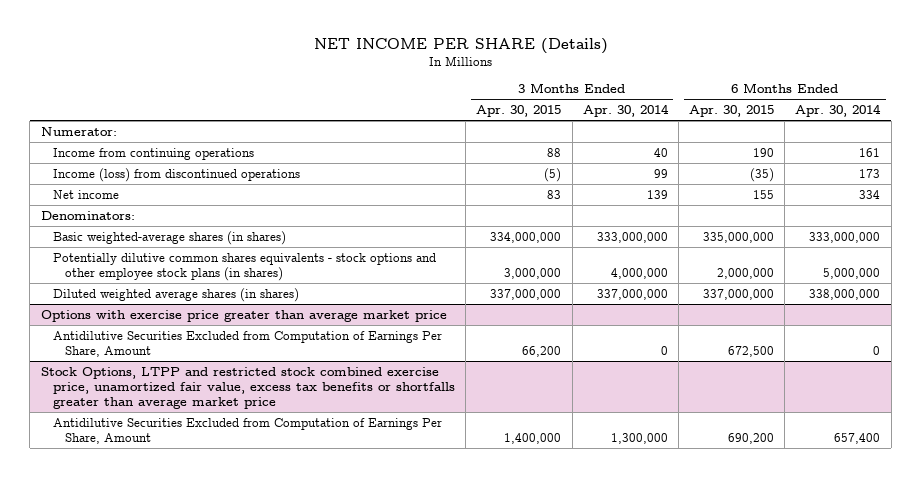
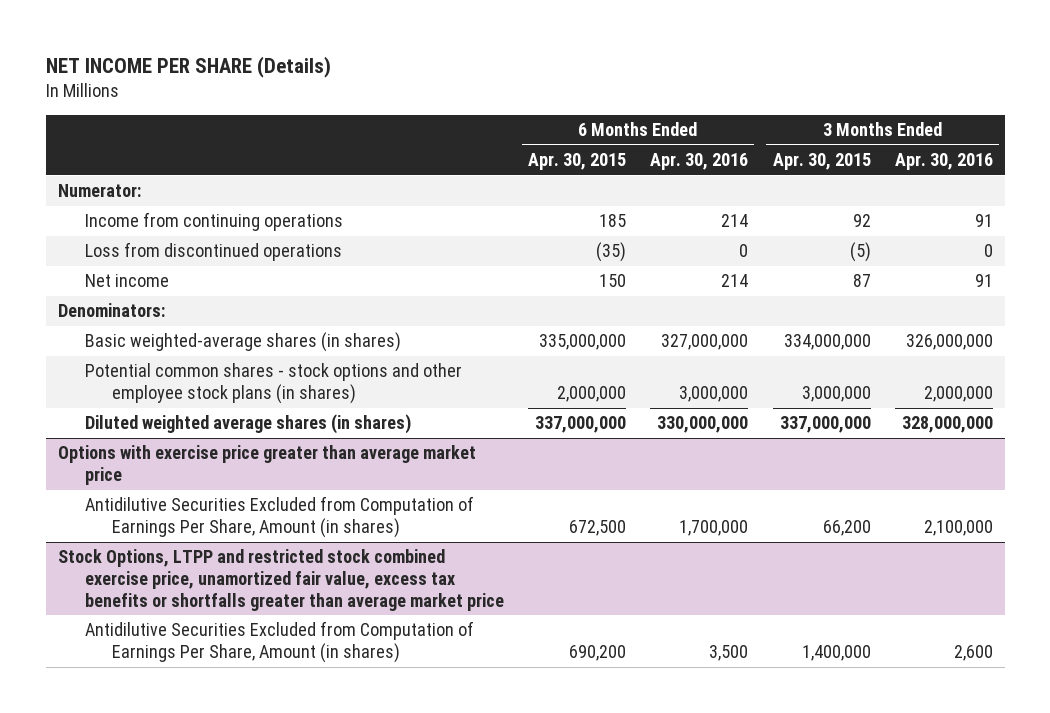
- | 3 Months Ended Apr. 30, 2015 | 3 Months Ended Apr. 30, 2014 | 6 Months Ended Apr. 30, 2015 | 6 Months Ended Apr. 30, 2014
+ | 6 Months Ended Apr. 30, 2015 | 6 Months Ended Apr. 30, 2016 | 3 Months Ended Apr. 30, 2015 | 3 Months Ended Apr. 30, 2016
- Income from continuing operations | 88 | 40 | 190 | 161
- Income (loss) from discontinued operations | (5) | 99 | (35) | 173
- Net income | 83 | 139 | 155 | 334
+ Income from continuing operations | 185 | 214 | 92 | 91
+ Loss from discontinued operations | (35) | 0 | (5) | 0
+ Net income | 150 | 214 | 87 | 91
- Potentially dilutive common shares equivalents - stock options and other employee stock plans (in shares) | 3,000,000 | 4,000,000 | 2,000,000 | 5,000,000
+ Potential common shares - stock options and other employee stock plans (in shares) | 2,000,000 | 3,000,000 | 3,000,000 | 2,000,000
@ Options with exercise price greater than average market price
- Antidilutive Securities Excluded from Computation of Earnings Per Share, Amount | 66,200 | 0 | 672,500 | 0
+ Antidilutive Securities Excluded from Computation of Earnings Per Share, Amount (in shares) | 672,500 | 1,700,000 | 66,200 | 2,100,000
@ Stock Options, LTPP and restricted stock combined exercise price, unamortized fair value, excess tax benefits or shortfalls greater than average market price
- Antidilutive Securities Excluded from Computation of Earnings Per Share, Amount | 1,400,000 | 1,300,000 | 690,200 | 657,400
+ Antidilutive Securities Excluded from Computation of Earnings Per Share, Amount (in shares) | 690,200 | 3,500 | 1,400,000 | 2,600

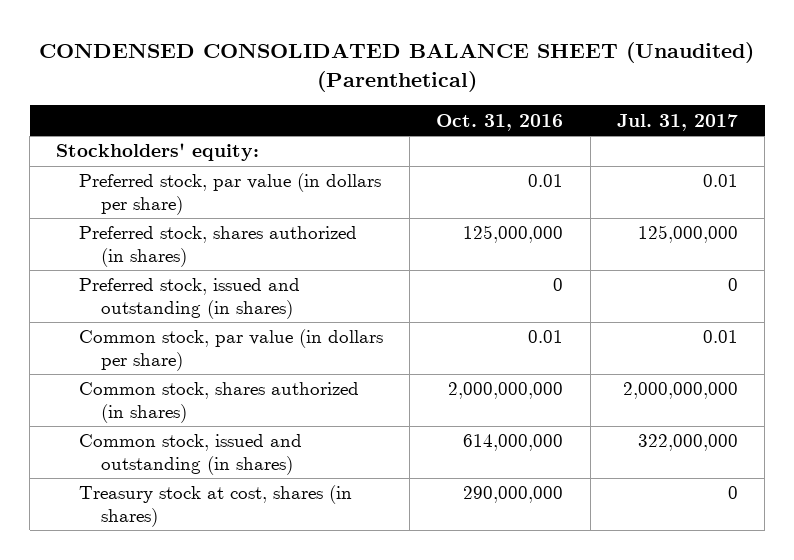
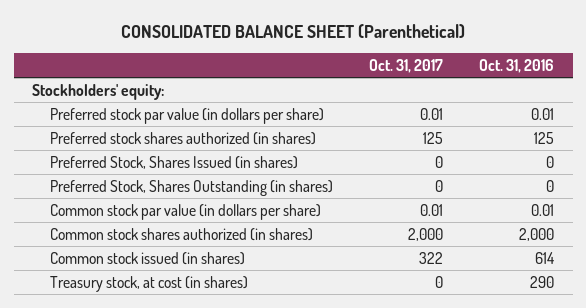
- CONDENSED CONSOLIDATED BALANCE SHEET (Unaudited) (Parenthetical)
+ CONSOLIDATED BALANCE SHEET (Parenthetical)
- | Oct. 31, 2016 | Jul. 31, 2017
+ | Oct. 31, 2017 | Oct. 31, 2016
- Preferred stock, par value (in dollars per share) | 0.01 | 0.01
- Preferred stock, shares authorized (in shares) | 125,000,000 | 125,000,000
- Preferred stock, issued and outstanding (in shares) | 0 | 0
- Common stock, par value (in dollars per share) | 0.01 | 0.01
- Common stock, shares authorized (in shares) | 2,000,000,000 | 2,000,000,000
- Common stock, issued and outstanding (in shares) | 614,000,000 | 322,000,000
- Treasury stock at cost, shares (in shares) | 290,000,000 | 0
+ Preferred stock par value (in dollars per share) | 0.01 | 0.01
+ Preferred stock shares authorized (in shares) | 125 | 125
+ Preferred Stock, Shares Issued (in shares) | 0 | 0
+ Preferred Stock, Shares Outstanding (in shares) | 0 | 0
+ Common stock par value (in dollars per share) | 0.01 | 0.01
+ Common stock shares authorized (in shares) | 2,000 | 2,000
+ Common stock issued (in shares) | 322 | 614
+ Treasury stock, at cost (in shares) | 0 | 290

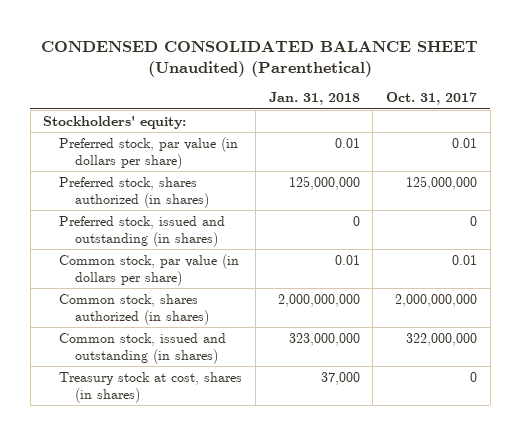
- CONSOLIDATED BALANCE SHEET (Parenthetical)
+ CONDENSED CONSOLIDATED BALANCE SHEET (Unaudited) (Parenthetical)
- | Oct. 31, 2017 | Oct. 31, 2016
+ | Jan. 31, 2018 | Oct. 31, 2017
- Preferred stock par value (in dollars per share) | 0.01 | 0.01
- Preferred stock shares authorized (in shares) | 125 | 125
- Preferred Stock, Shares Issued (in shares) | 0 | 0
- Preferred Stock, Shares Outstanding (in shares) | 0 | 0
- Common stock par value (in dollars per share) | 0.01 | 0.01
- Common stock shares authorized (in shares) | 2,000 | 2,000
- Common stock issued (in shares) | 322 | 614
- Treasury stock, at cost (in shares) | 0 | 290
+ Preferred stock, par value (in dollars per share) | 0.01 | 0.01
+ Preferred stock, shares authorized (in shares) | 125,000,000 | 125,000,000
+ Preferred stock, issued and outstanding (in shares) | 0 | 0
+ Common stock, par value (in dollars per share) | 0.01 | 0.01
+ Common stock, shares authorized (in shares) | 2,000,000,000 | 2,000,000,000
+ Common stock, issued and outstanding (in shares) | 323,000,000 | 322,000,000
+ Treasury stock at cost, shares (in shares) | 37,000 | 0

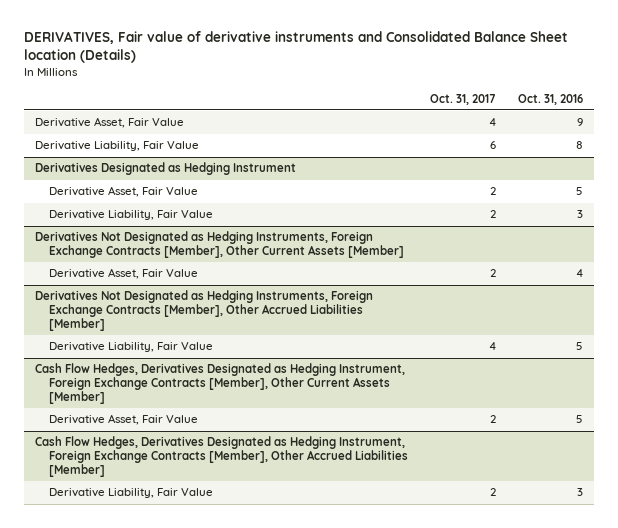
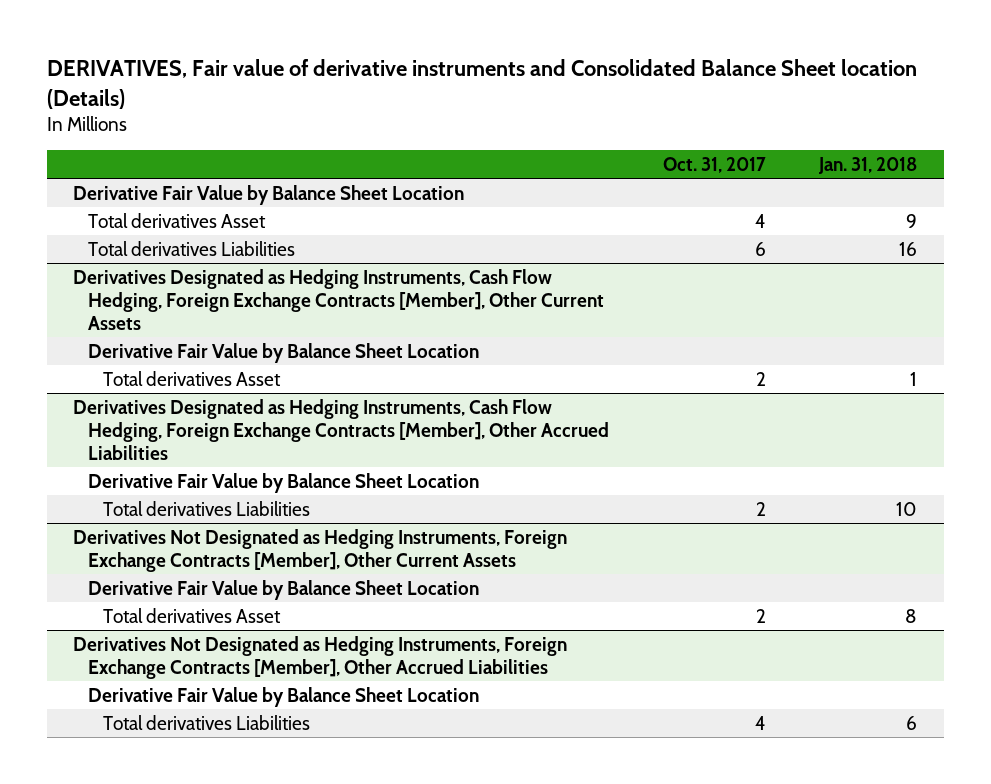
- | Oct. 31, 2017 | Oct. 31, 2016
+ | Oct. 31, 2017 | Jan. 31, 2018
- Derivative Asset, Fair Value | 4 | 9
- Derivative Liability, Fair Value | 6 | 8
- Derivatives Designated as Hedging Instrument
- Derivative Asset, Fair Value | 2 | 5
- Derivative Liability, Fair Value | 2 | 3
- Derivatives Not Designated as Hedging Instruments, Foreign Exchange Contracts [Member], Other Current Assets [Member]
- Derivative Asset, Fair Value | 2 | 4
- Derivatives Not Designated as Hedging Instruments, Foreign Exchange Contracts [Member], Other Accrued Liabilities [Member]
- Derivative Liability, Fair Value | 4 | 5
- Cash Flow Hedges, Derivatives Designated as Hedging Instrument, Foreign Exchange Contracts [Member], Other Current Assets [Member]
- Derivative Asset, Fair Value | 2 | 5
- Cash Flow Hedges, Derivatives Designated as Hedging Instrument, Foreign Exchange Contracts [Member], Other Accrued Liabilities [Member]
- Derivative Liability, Fair Value | 2 | 3
+ Derivative Fair Value by Balance Sheet Location
+ Total derivatives Asset | 4 | 9
+ Total derivatives Liabilities | 6 | 16
+ Derivatives Designated as Hedging Instruments, Cash Flow Hedging, Foreign Exchange Contracts [Member], Other Current Assets
+ Derivative Fair Value by Balance Sheet Location
+ Total derivatives Asset | 2 | 1
+ Derivatives Designated as Hedging Instruments, Cash Flow Hedging, Foreign Exchange Contracts [Member], Other Accrued Liabilities
+ Derivative Fair Value by Balance Sheet Location
+ Total derivatives Liabilities | 2 | 10
+ Derivatives Not Designated as Hedging Instruments, Foreign Exchange Contracts [Member], Other Current Assets
+ Derivative Fair Value by Balance Sheet Location
+ Total derivatives Asset | 2 | 8
+ Derivatives Not Designated as Hedging Instruments, Foreign Exchange Contracts [Member], Other Accrued Liabilities
+ Derivative Fair Value by Balance Sheet Location
+ Total derivatives Liabilities | 4 | 6

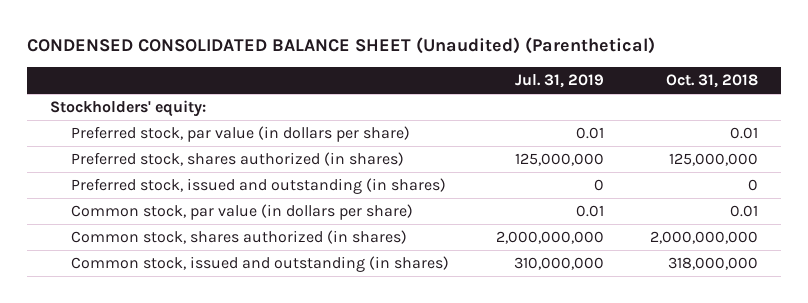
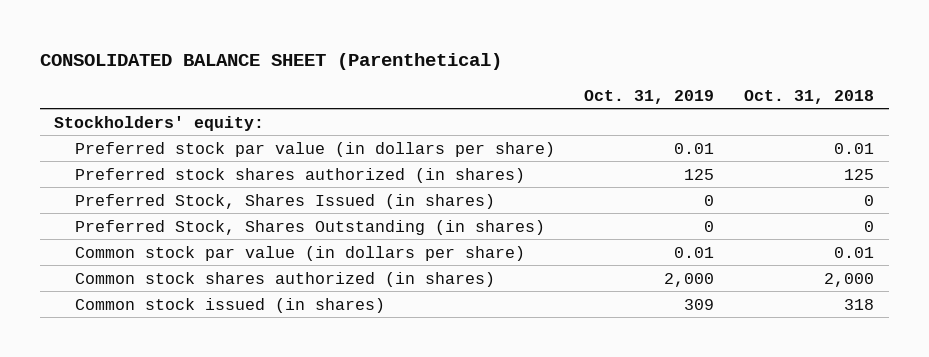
- CONDENSED CONSOLIDATED BALANCE SHEET (Unaudited) (Parenthetical)
+ CONSOLIDATED BALANCE SHEET (Parenthetical)
- | Jul. 31, 2019 | Oct. 31, 2018
+ | Oct. 31, 2019 | Oct. 31, 2018
- Preferred stock, par value (in dollars per share) | 0.01 | 0.01
- Preferred stock, shares authorized (in shares) | 125,000,000 | 125,000,000
- Preferred stock, issued and outstanding (in shares) | 0 | 0
- Common stock, par value (in dollars per share) | 0.01 | 0.01
- Common stock, shares authorized (in shares) | 2,000,000,000 | 2,000,000,000
- Common stock, issued and outstanding (in shares) | 310,000,000 | 318,000,000
+ Preferred stock par value (in dollars per share) | 0.01 | 0.01
+ Preferred stock shares authorized (in shares) | 125 | 125
+ Preferred Stock, Shares Issued (in shares) | 0 | 0
+ Preferred Stock, Shares Outstanding (in shares) | 0 | 0
+ Common stock par value (in dollars per share) | 0.01 | 0.01
+ Common stock shares authorized (in shares) | 2,000 | 2,000
+ Common stock issued (in shares) | 309 | 318

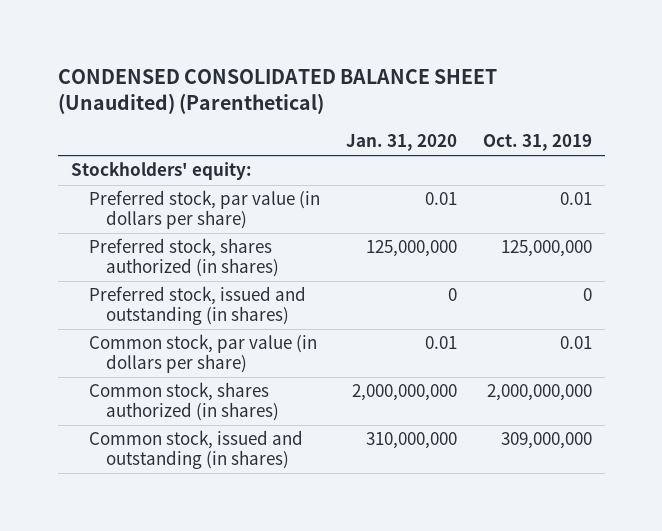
- CONSOLIDATED BALANCE SHEET (Parenthetical)
+ CONDENSED CONSOLIDATED BALANCE SHEET (Unaudited) (Parenthetical)
- | Oct. 31, 2019 | Oct. 31, 2018
+ | Jan. 31, 2020 | Oct. 31, 2019
- Preferred stock par value (in dollars per share) | 0.01 | 0.01
- Preferred stock shares authorized (in shares) | 125 | 125
- Preferred Stock, Shares Issued (in shares) | 0 | 0
- Preferred Stock, Shares Outstanding (in shares) | 0 | 0
- Common stock par value (in dollars per share) | 0.01 | 0.01
- Common stock shares authorized (in shares) | 2,000 | 2,000
- Common stock issued (in shares) | 309 | 318
+ Preferred stock, par value (in dollars per share) | 0.01 | 0.01
+ Preferred stock, shares authorized (in shares) | 125,000,000 | 125,000,000
+ Preferred stock, issued and outstanding (in shares) | 0 | 0
+ Common stock, par value (in dollars per share) | 0.01 | 0.01
+ Common stock, shares authorized (in shares) | 2,000,000,000 | 2,000,000,000
+ Common stock, issued and outstanding (in shares) | 310,000,000 | 309,000,000

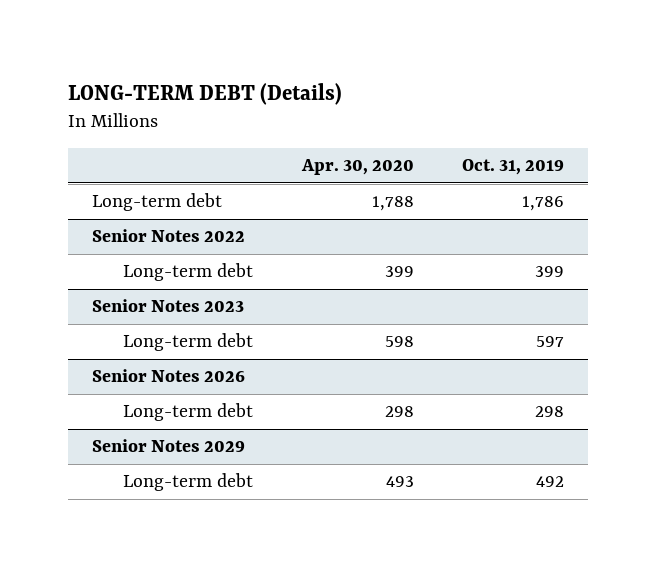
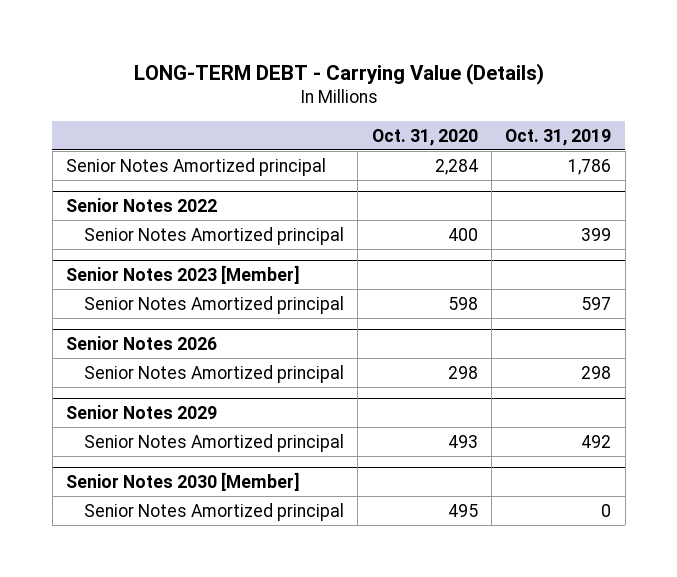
- LONG-TERM DEBT (Details)
+ LONG-TERM DEBT - Carrying Value (Details)
- | Apr. 30, 2020 | Oct. 31, 2019
+ | Oct. 31, 2020 | Oct. 31, 2019
- Long-term debt | 1,788 | 1,786
+ Senior Notes Amortized principal | 2,284 | 1,786
@ Senior Notes 2022
- Long-term debt | 399 | 399
- Senior Notes 2023
- Long-term debt | 598 | 597
@ Senior Notes 2022
+ Senior Notes Amortized principal | 400 | 399
+ Senior Notes 2023 [Member]
+ Senior Notes Amortized principal | 598 | 597
@ Senior Notes 2026
- Long-term debt | 298 | 298
+ Senior Notes Amortized principal | 298 | 298
@ Senior Notes 2029
- Long-term debt | 493 | 492
+ Senior Notes Amortized principal | 493 | 492
+ Senior Notes 2030 [Member]
+ Senior Notes Amortized principal | 495 | 0

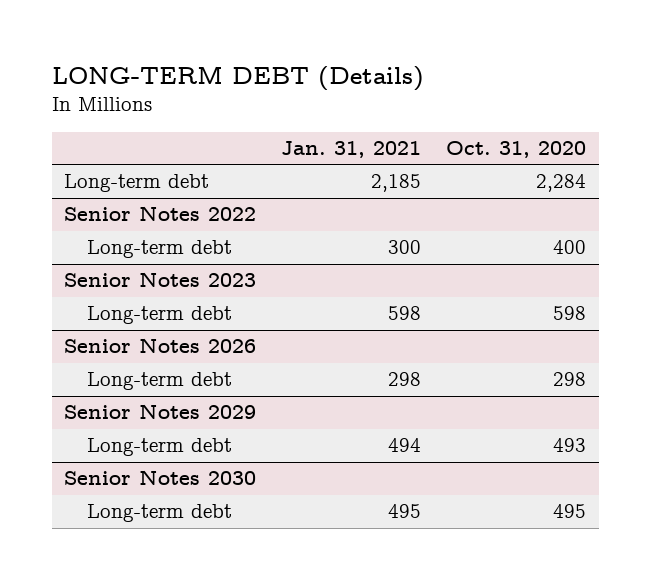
- LONG-TERM DEBT - Carrying Value (Details)
+ LONG-TERM DEBT (Details)
- | Oct. 31, 2020 | Oct. 31, 2019
+ | Jan. 31, 2021 | Oct. 31, 2020
- Senior Notes Amortized principal | 2,284 | 1,786
+ Long-term debt | 2,185 | 2,284
@ Senior Notes 2022
- Senior Notes Amortized principal | 400 | 399
- Senior Notes 2023 [Member]
- Senior Notes Amortized principal | 598 | 597
@ Senior Notes 2022
+ Long-term debt | 300 | 400
+ Senior Notes 2023
+ Long-term debt | 598 | 598
@ Senior Notes 2026
- Senior Notes Amortized principal | 298 | 298
+ Long-term debt | 298 | 298
@ Senior Notes 2029
- Senior Notes Amortized principal | 493 | 492
- Senior Notes 2030 [Member]
- Senior Notes Amortized principal | 495 | 0
@ Senior Notes 2029
+ Long-term debt | 494 | 493
+ Senior Notes 2030
+ Long-term debt | 495 | 495

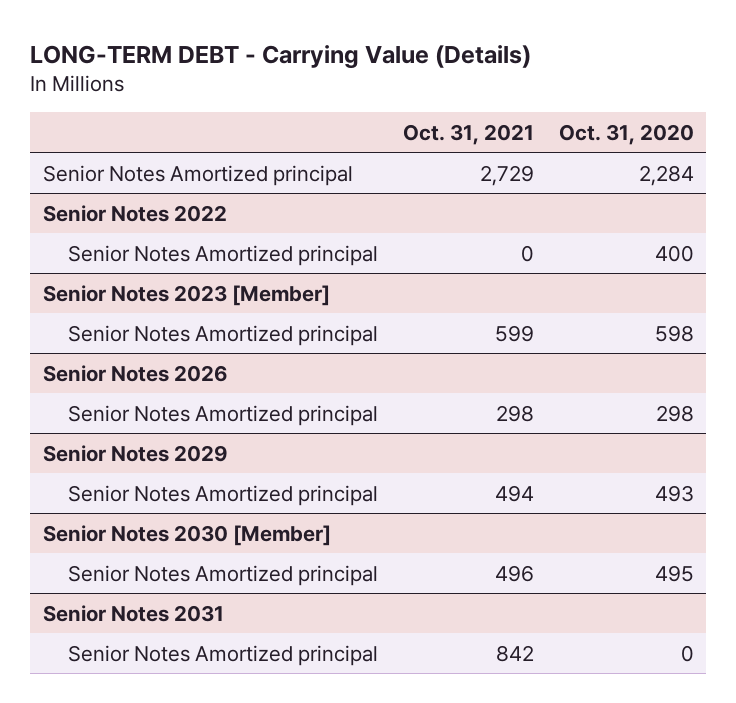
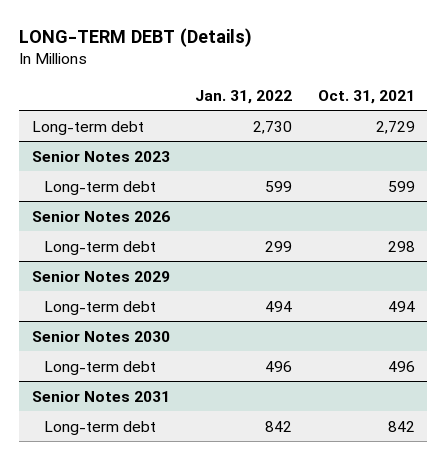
- LONG-TERM DEBT - Carrying Value (Details)
+ LONG-TERM DEBT (Details)
- | Oct. 31, 2021 | Oct. 31, 2020
+ | Jan. 31, 2022 | Oct. 31, 2021
- Senior Notes Amortized principal | 2,729 | 2,284
- Senior Notes 2022
- Senior Notes Amortized principal | 0 | 400
- Senior Notes 2023 [Member]
- Senior Notes Amortized principal | 599 | 598
+ Long-term debt | 2,730 | 2,729
+ Senior Notes 2023
+ Long-term debt | 599 | 599
@ Senior Notes 2026
- Senior Notes Amortized principal | 298 | 298
+ Long-term debt | 299 | 298
@ Senior Notes 2029
- Senior Notes Amortized principal | 494 | 493
- Senior Notes 2030 [Member]
- Senior Notes Amortized principal | 496 | 495
@ Senior Notes 2029
+ Long-term debt | 494 | 494
+ Senior Notes 2030
+ Long-term debt | 496 | 496
@ Senior Notes 2031
- Senior Notes Amortized principal | 842 | 0
+ Long-term debt | 842 | 842

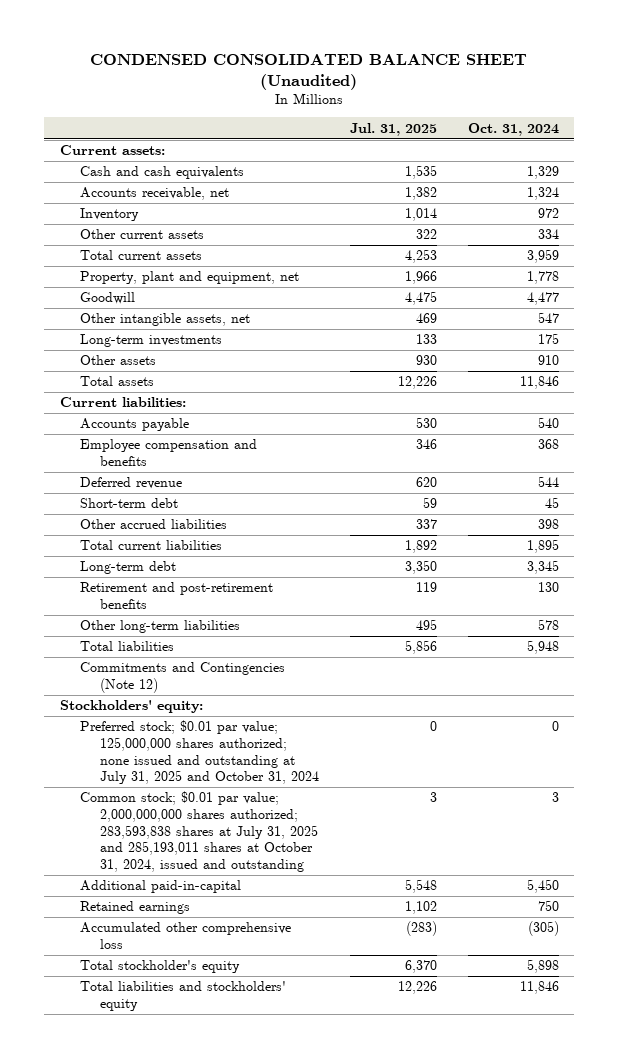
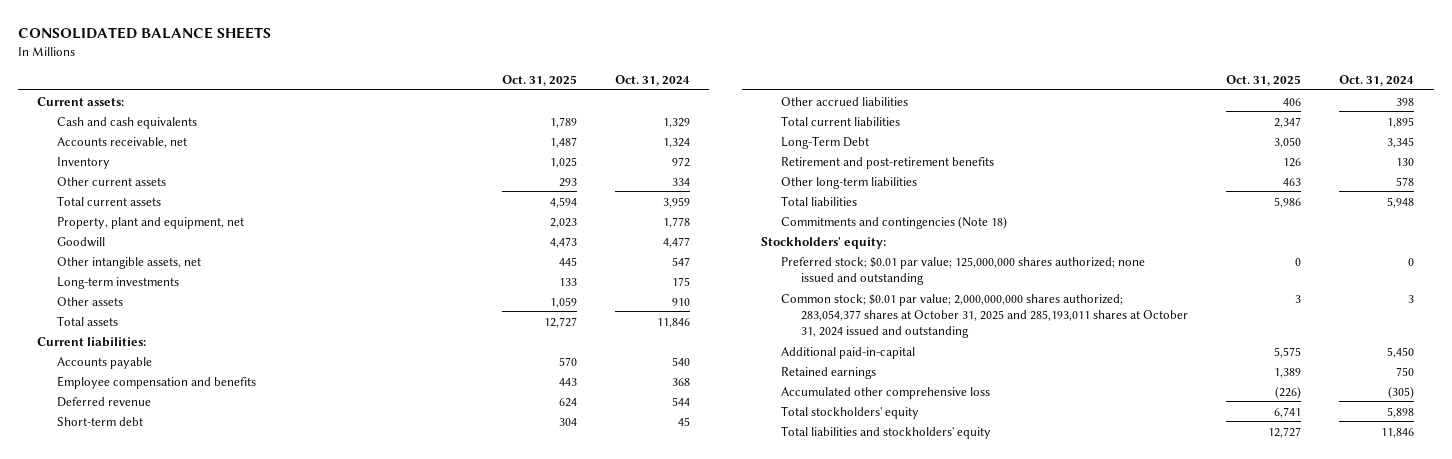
- CONDENSED CONSOLIDATED BALANCE SHEET (Unaudited)
+ CONSOLIDATED BALANCE SHEETS
- | Jul. 31, 2025 | Oct. 31, 2024
+ | Oct. 31, 2025 | Oct. 31, 2024
- Long-term debt | 3,350 | 3,345
+ Long-Term Debt | 3,050 | 3,345
- Commitments and Contingencies (Note 12)
+ Commitments and contingencies (Note 18)
- Preferred stock; $0.01 par value; 125,000,000 shares authorized; none issued and outstanding at July 31, 2025 and October 31, 2024 | 0 | 0
- Common stock; $0.01 par value; 2,000,000,000 shares authorized; 283,593,838 shares at July 31, 2025 and 285,193,011 shares at October 31, 2024, issued and outstanding | 3 | 3
+ Preferred stock; $0.01 par value; 125,000,000 shares authorized; none issued and outstanding | 0 | 0
+ Common stock; $0.01 par value; 2,000,000,000 shares authorized; 283,054,377 shares at October 31, 2025 and 285,193,011 shares at October 31, 2024 issued and outstanding | 3 | 3
- Total stockholder's equity | 6,370 | 5,898
+ Total stockholders' equity | 6,741 | 5,898

